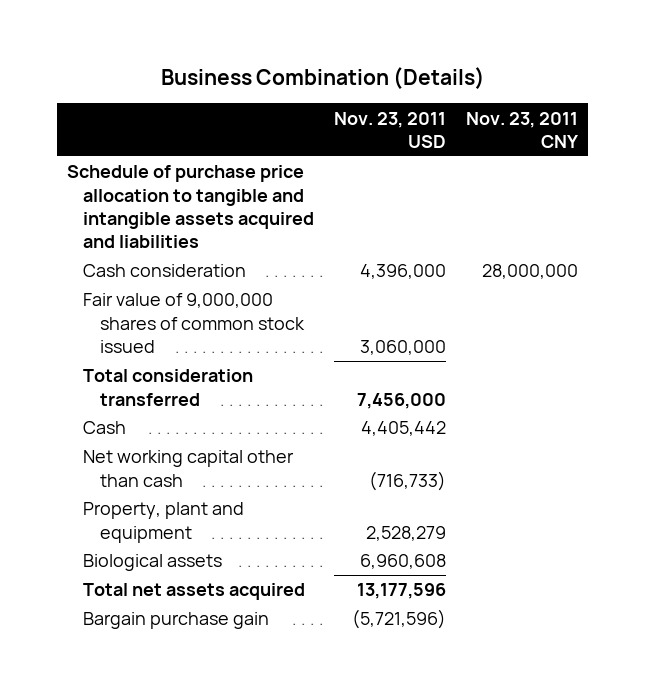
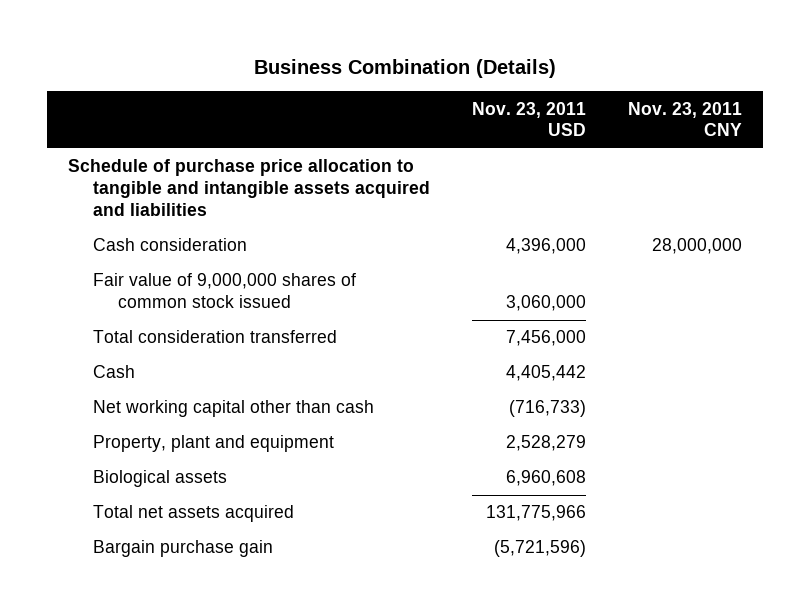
- Total net assets acquired | 13,177,596 |
+ Total net assets acquired | 131,775,966 |

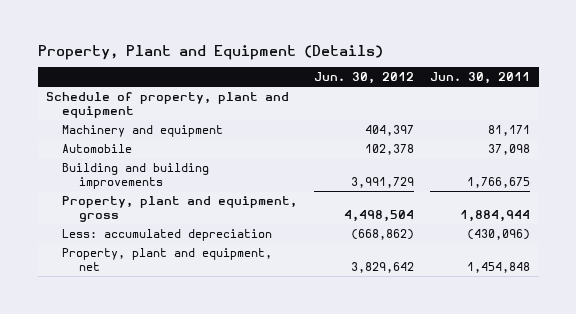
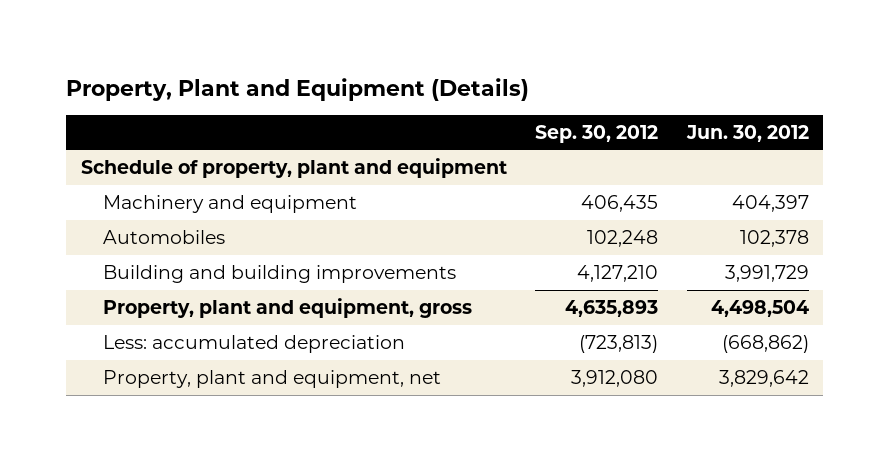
- | Jun. 30, 2012 | Jun. 30, 2011
+ | Sep. 30, 2012 | Jun. 30, 2012
- Automobile | 102,378 | 37,098
+ Automobiles | 102,248 | 102,378

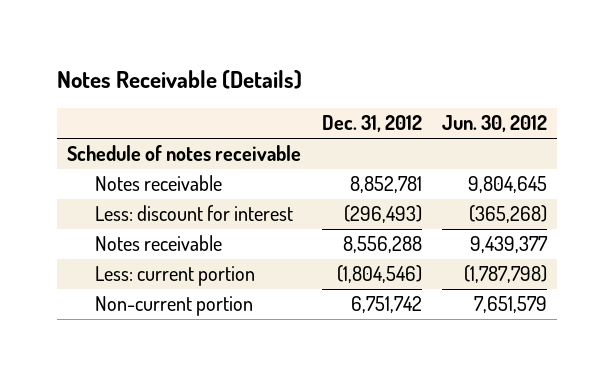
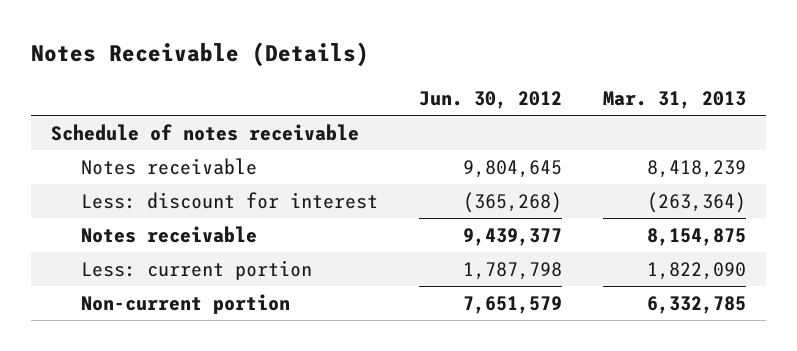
- | Dec. 31, 2012 | Jun. 30, 2012
+ | Jun. 30, 2012 | Mar. 31, 2013
- Less: current portion | (1,804,546) | (1,787,798)
+ Less: current portion | 1,787,798 | 1,822,090

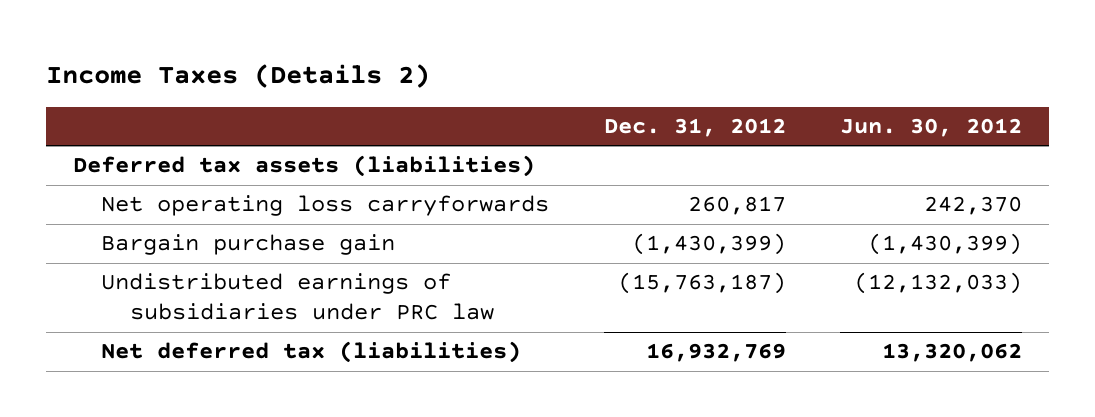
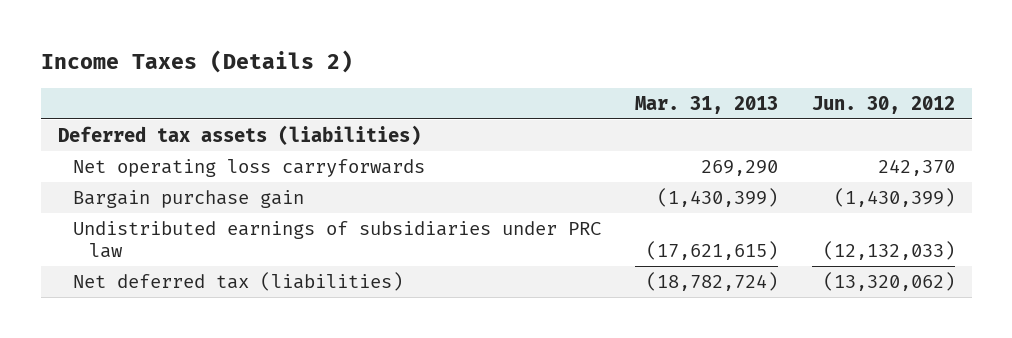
- | Dec. 31, 2012 | Jun. 30, 2012
+ | Mar. 31, 2013 | Jun. 30, 2012
- Net deferred tax (liabilities) | 16,932,769 | 13,320,062
+ Net deferred tax (liabilities) | (18,782,724) | (13,320,062)

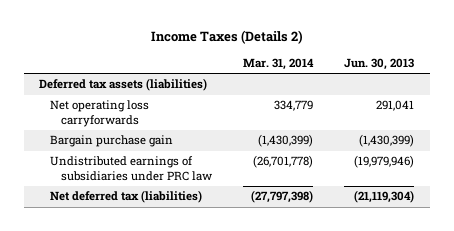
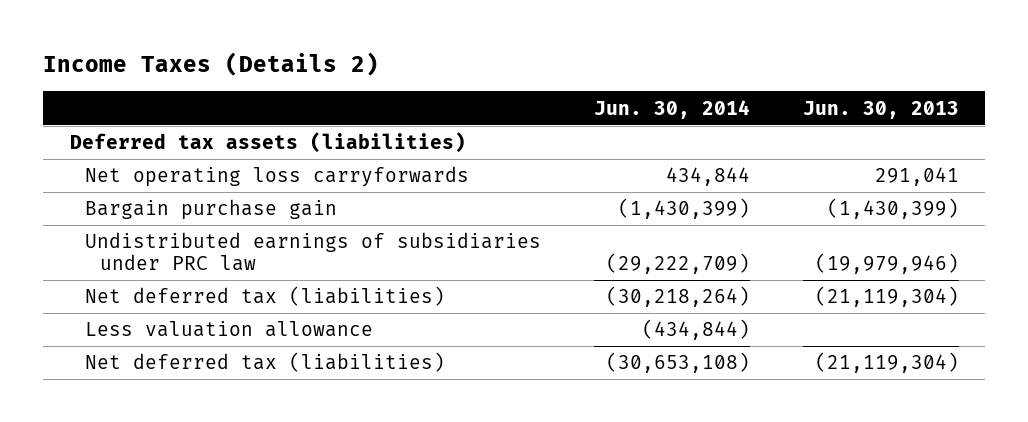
- | Mar. 31, 2014 | Jun. 30, 2013
+ | Jun. 30, 2014 | Jun. 30, 2013
+ Less valuation allowance | (434,844) |
+ Net deferred tax (liabilities) | (30,653,108) | (21,119,304)

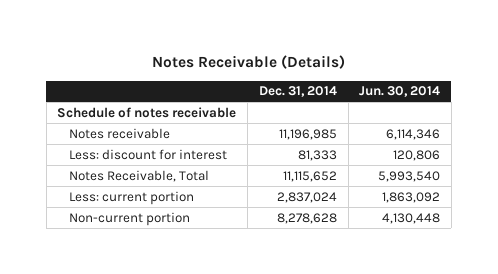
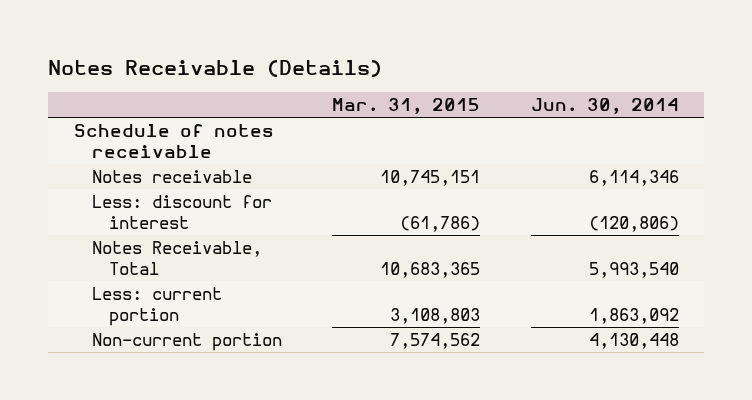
- | Dec. 31, 2014 | Jun. 30, 2014
+ | Mar. 31, 2015 | Jun. 30, 2014
- Less: discount for interest | 81,333 | 120,806
+ Less: discount for interest | (61,786) | (120,806)

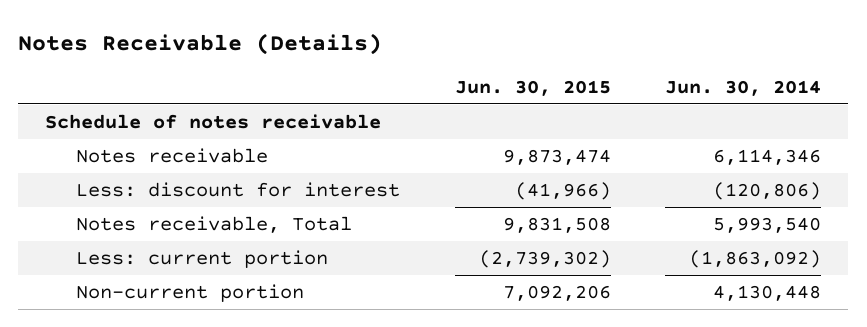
- | Mar. 31, 2015 | Jun. 30, 2014
+ | Jun. 30, 2015 | Jun. 30, 2014
- Notes Receivable, Total | 10,683,365 | 5,993,540
- Less: current portion | 3,108,803 | 1,863,092
+ Notes receivable, Total | 9,831,508 | 5,993,540
+ Less: current portion | (2,739,302) | (1,863,092)

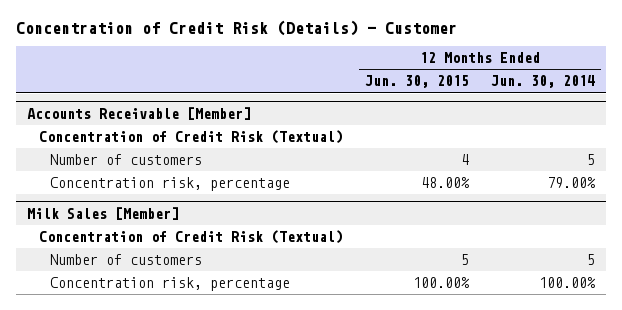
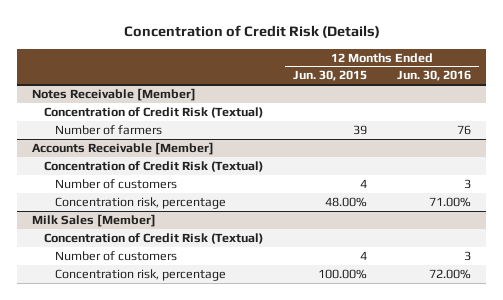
- Concentration of Credit Risk (Details) - Customer
+ Concentration of Credit Risk (Details)
- | 12 Months Ended Jun. 30, 2015 | 12 Months Ended Jun. 30, 2014
+ | 12 Months Ended Jun. 30, 2015 | 12 Months Ended Jun. 30, 2016
+ Notes Receivable [Member]
+ Concentration of Credit Risk (Textual)
+ Number of farmers | 39 | 76
@ Milk Sales [Member]
- Number of customers | 5 | 5
+ Number of customers | 4 | 3

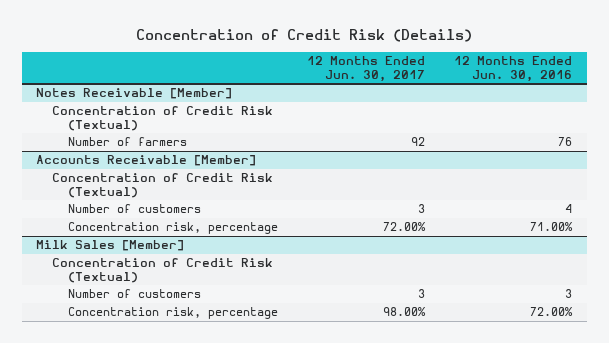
- | 12 Months Ended Jun. 30, 2015 | 12 Months Ended Jun. 30, 2016
+ | 12 Months Ended Jun. 30, 2017 | 12 Months Ended Jun. 30, 2016
@ Accounts Receivable [Member]
- Number of customers | 4 | 3
+ Number of customers | 3 | 4

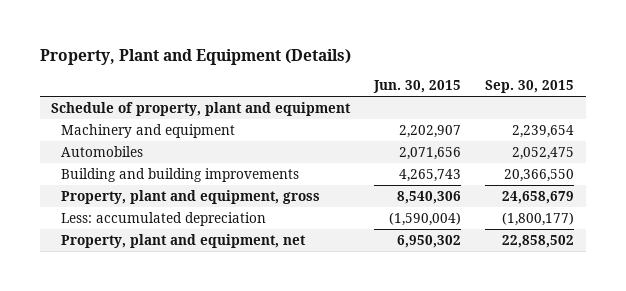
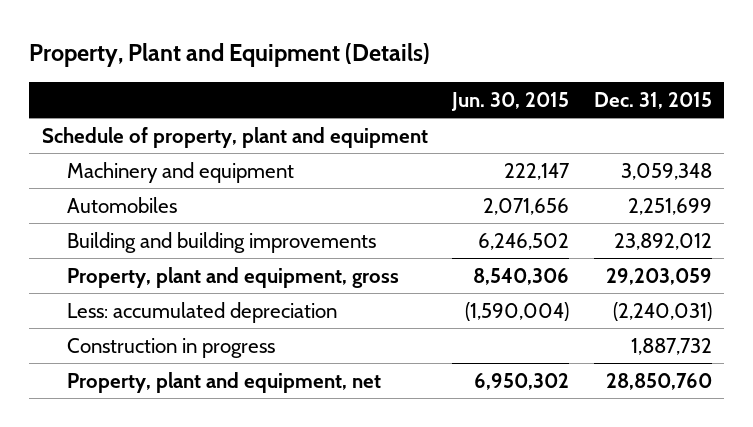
- | Jun. 30, 2015 | Sep. 30, 2015
+ | Jun. 30, 2015 | Dec. 31, 2015
- Machinery and equipment | 2,202,907 | 2,239,654
+ Machinery and equipment | 222,147 | 3,059,348
- Building and building improvements | 4,265,743 | 20,366,550
+ Building and building improvements | 6,246,502 | 23,892,012
+ Construction in progress | | 1,887,732

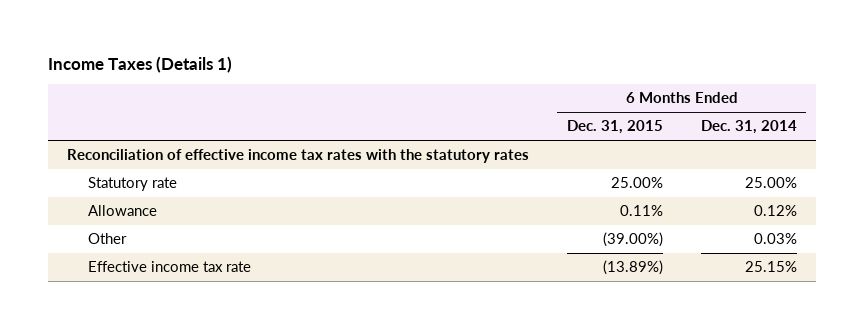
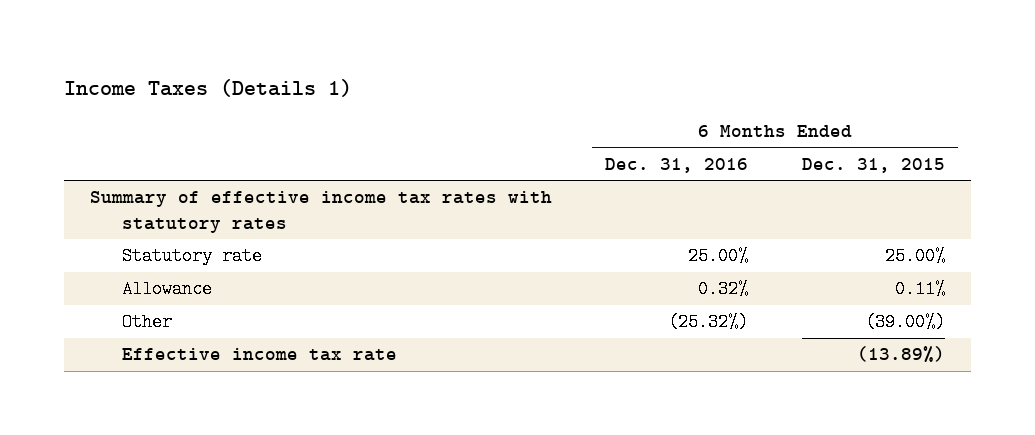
- | 6 Months Ended Dec. 31, 2015 | 6 Months Ended Dec. 31, 2014
+ | 6 Months Ended Dec. 31, 2016 | 6 Months Ended Dec. 31, 2015
- Reconciliation of effective income tax rates with the statutory rates
+ Summary of effective income tax rates with statutory rates

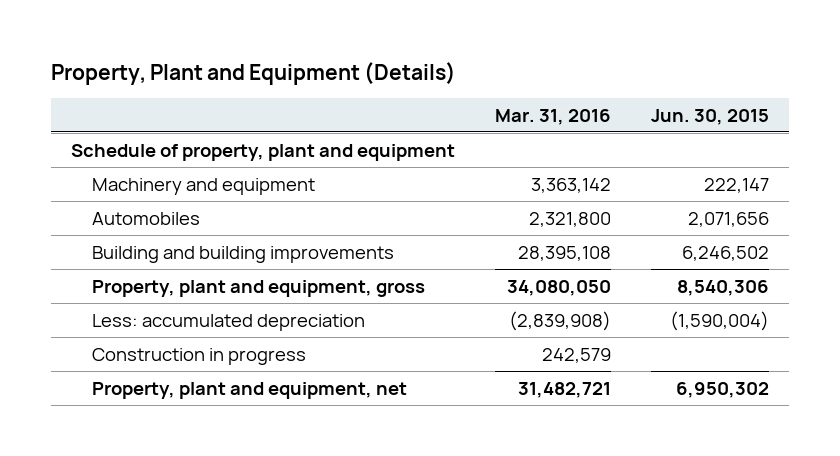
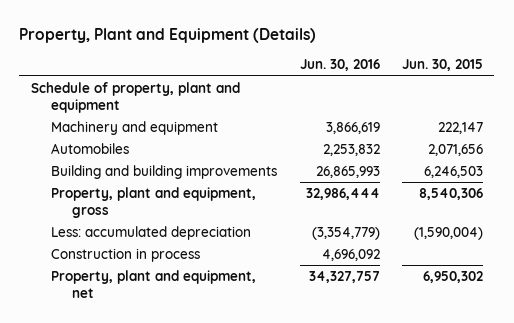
- | Mar. 31, 2016 | Jun. 30, 2015
+ | Jun. 30, 2016 | Jun. 30, 2015
- Building and building improvements | 28,395,108 | 6,246,502
+ Building and building improvements | 26,865,993 | 6,246,503
- Construction in progress | 242,579 |
+ Construction in process | 4,696,092 |

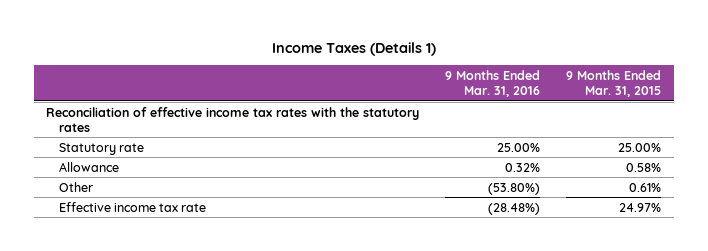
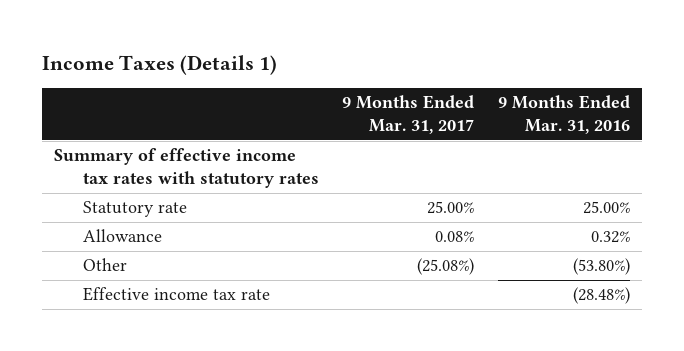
- | 9 Months Ended Mar. 31, 2016 | 9 Months Ended Mar. 31, 2015
+ | 9 Months Ended Mar. 31, 2017 | 9 Months Ended Mar. 31, 2016
- Reconciliation of effective income tax rates with the statutory rates
+ Summary of effective income tax rates with statutory rates

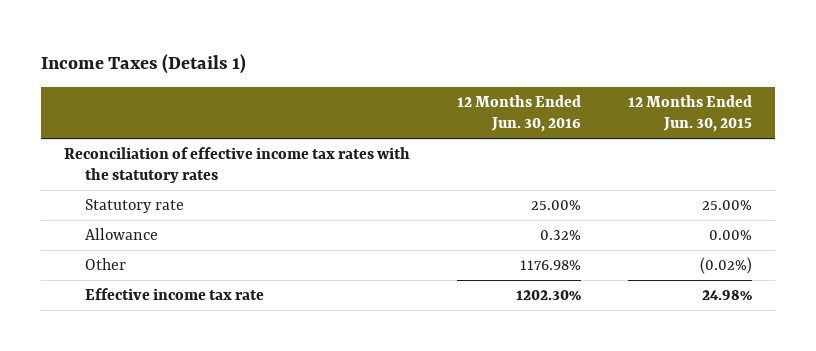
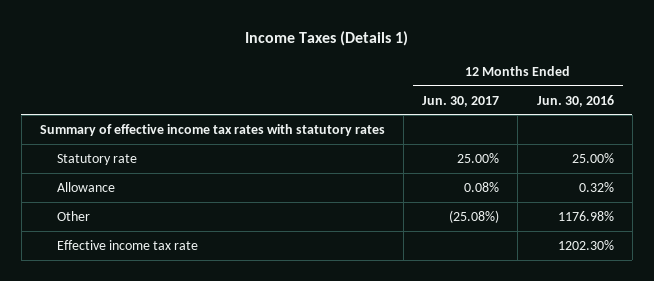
- | 12 Months Ended Jun. 30, 2016 | 12 Months Ended Jun. 30, 2015
+ | 12 Months Ended Jun. 30, 2017 | 12 Months Ended Jun. 30, 2016
- Reconciliation of effective income tax rates with the statutory rates
+ Summary of effective income tax rates with statutory rates

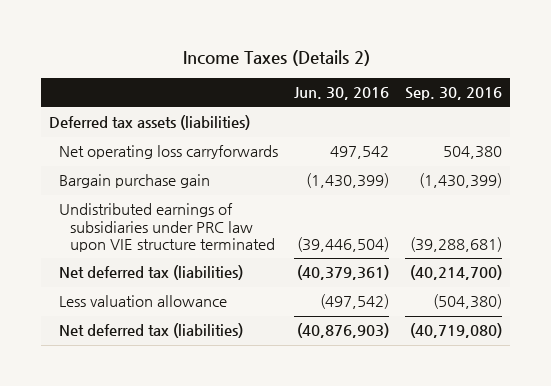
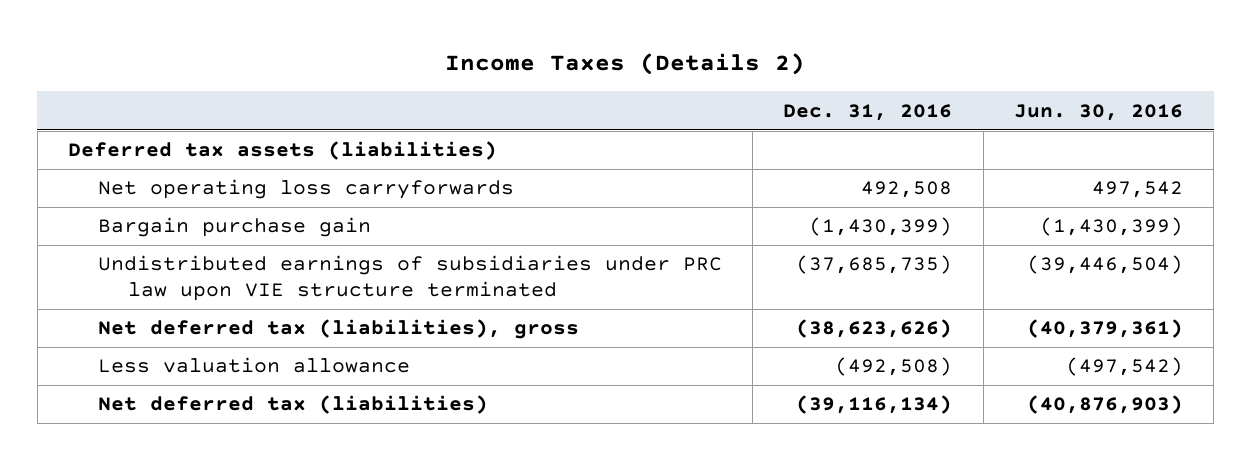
- | Jun. 30, 2016 | Sep. 30, 2016
+ | Dec. 31, 2016 | Jun. 30, 2016
- Net deferred tax (liabilities) | (40,379,361) | (40,214,700)
+ Net deferred tax (liabilities), gross | (38,623,626) | (40,379,361)

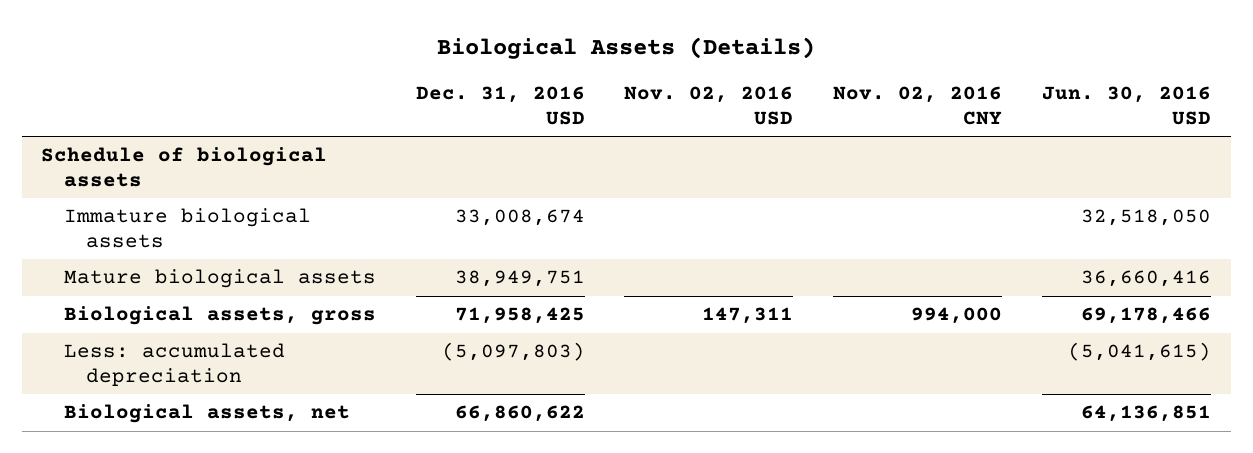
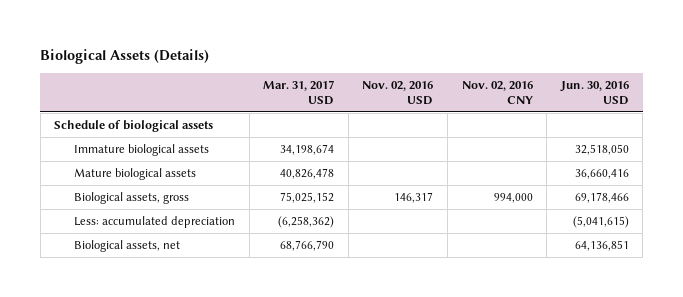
- | Dec. 31, 2016 USD | Nov. 02, 2016 USD | Nov. 02, 2016 CNY | Jun. 30, 2016 USD
+ | Mar. 31, 2017 USD | Nov. 02, 2016 USD | Nov. 02, 2016 CNY | Jun. 30, 2016 USD
- Biological assets, gross | 71,958,425 | 147,311 | 994,000 | 69,178,466
+ Biological assets, gross | 75,025,152 | 146,317 | 994,000 | 69,178,466

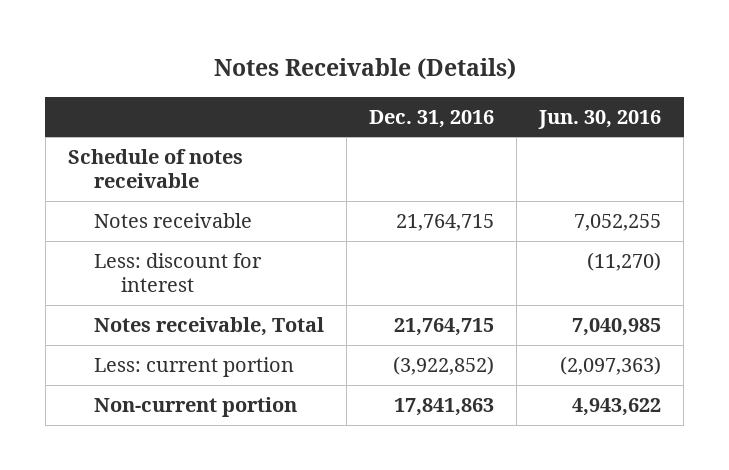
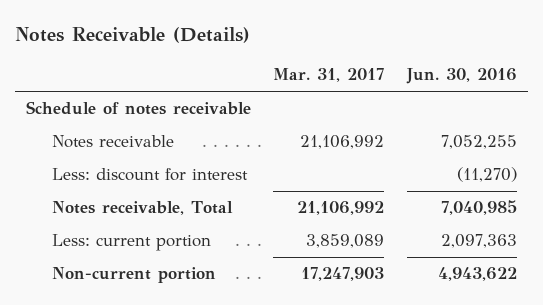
- | Dec. 31, 2016 | Jun. 30, 2016
+ | Mar. 31, 2017 | Jun. 30, 2016
- Less: current portion | (3,922,852) | (2,097,363)
+ Less: current portion | 3,859,089 | 2,097,363

